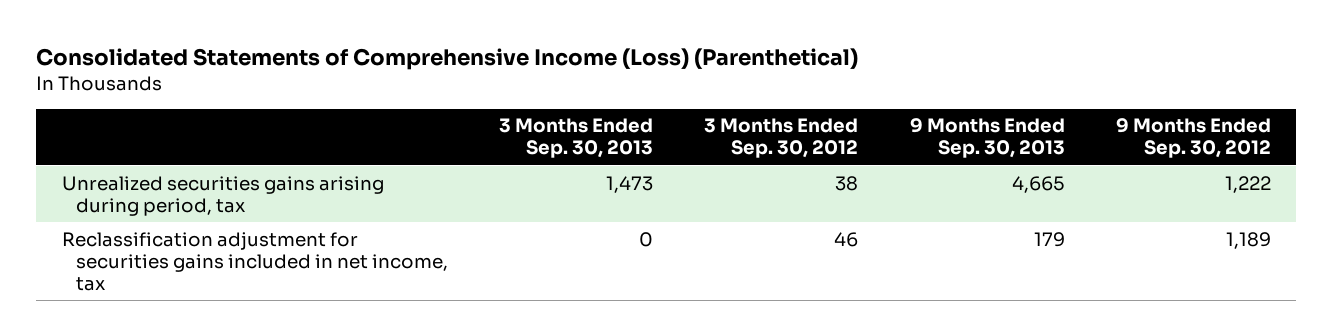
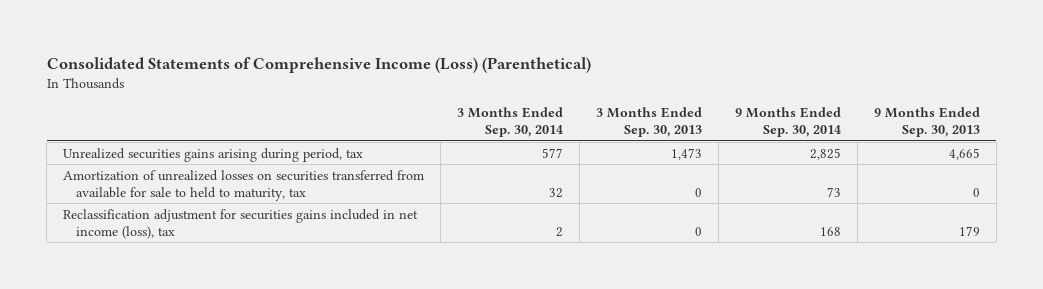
- | 3 Months Ended Sep. 30, 2013 | 3 Months Ended Sep. 30, 2012 | 9 Months Ended Sep. 30, 2013 | 9 Months Ended Sep. 30, 2012
+ | 3 Months Ended Sep. 30, 2014 | 3 Months Ended Sep. 30, 2013 | 9 Months Ended Sep. 30, 2014 | 9 Months Ended Sep. 30, 2013
- Reclassification adjustment for securities gains included in net income, tax | 0 | 46 | 179 | 1,189
+ Amortization of unrealized losses on securities transferred from available for sale to held to maturity, tax | 32 | 0 | 73 | 0
+ Reclassification adjustment for securities gains included in net income (loss), tax | 2 | 0 | 168 | 179

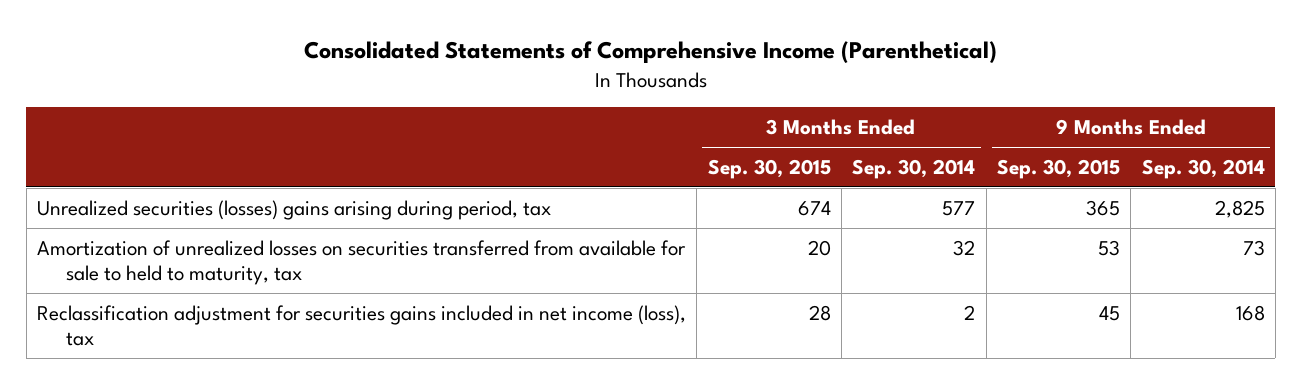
- Consolidated Statements of Comprehensive Income (Loss) (Parenthetical)
+ Consolidated Statements of Comprehensive Income (Parenthetical)
- | 3 Months Ended Sep. 30, 2014 | 3 Months Ended Sep. 30, 2013 | 9 Months Ended Sep. 30, 2014 | 9 Months Ended Sep. 30, 2013
+ | 3 Months Ended Sep. 30, 2015 | 3 Months Ended Sep. 30, 2014 | 9 Months Ended Sep. 30, 2015 | 9 Months Ended Sep. 30, 2014
- Unrealized securities gains arising during period, tax | 577 | 1,473 | 2,825 | 4,665
+ Unrealized securities (losses) gains arising during period, tax | 674 | 577 | 365 | 2,825

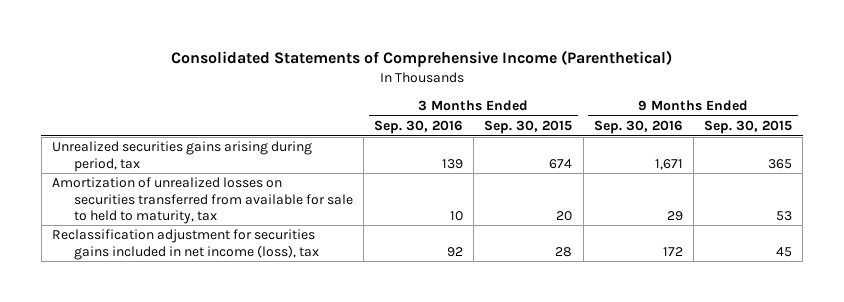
- | 3 Months Ended Sep. 30, 2015 | 3 Months Ended Sep. 30, 2014 | 9 Months Ended Sep. 30, 2015 | 9 Months Ended Sep. 30, 2014
+ | 3 Months Ended Sep. 30, 2016 | 3 Months Ended Sep. 30, 2015 | 9 Months Ended Sep. 30, 2016 | 9 Months Ended Sep. 30, 2015
- Unrealized securities (losses) gains arising during period, tax | 674 | 577 | 365 | 2,825
+ Unrealized securities gains arising during period, tax | 139 | 674 | 1,671 | 365

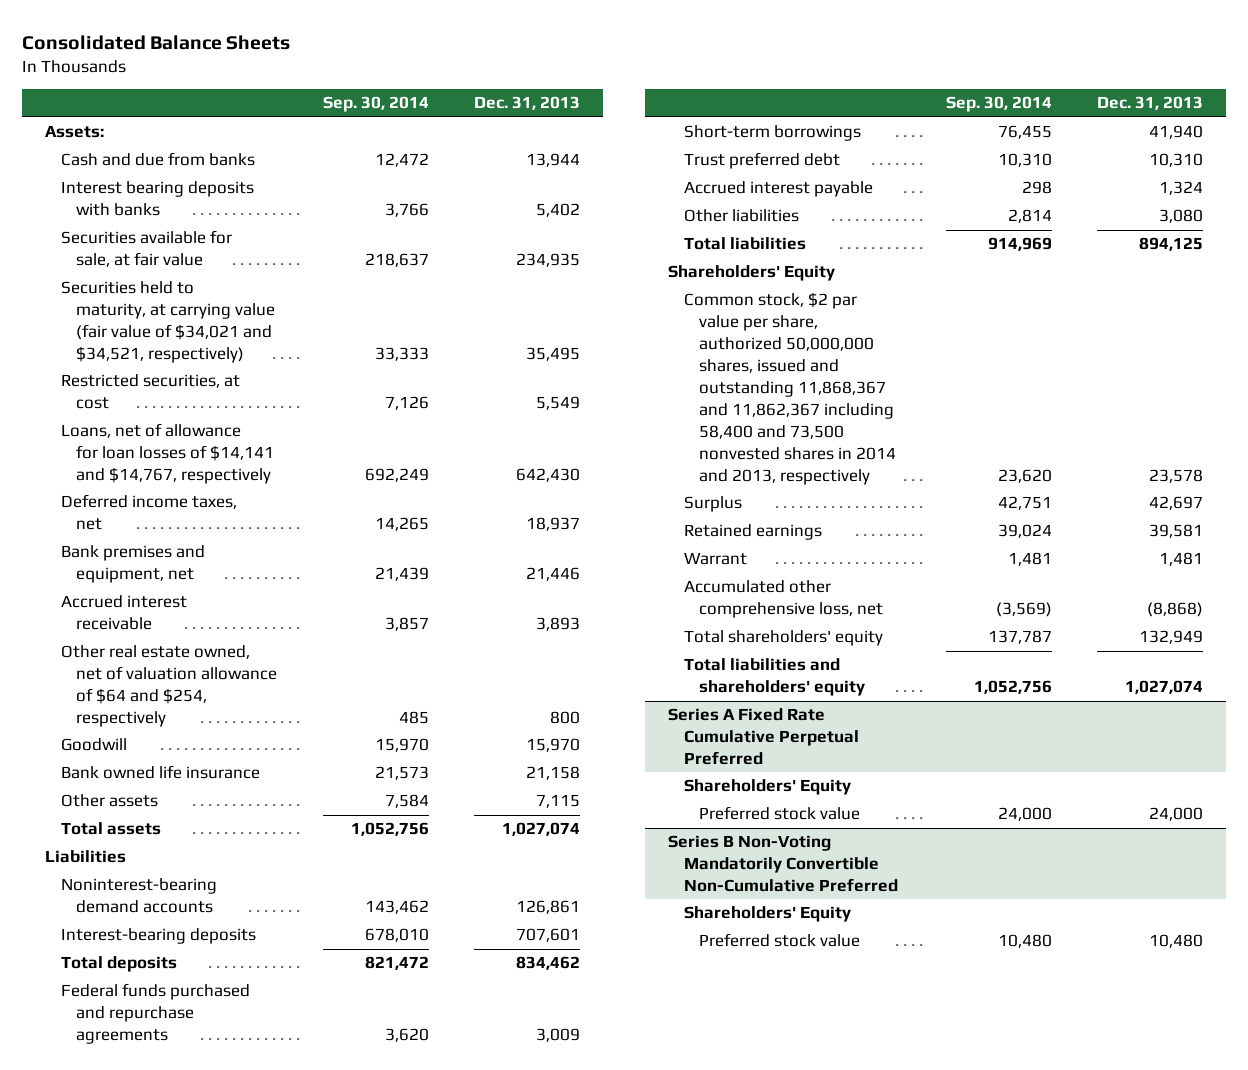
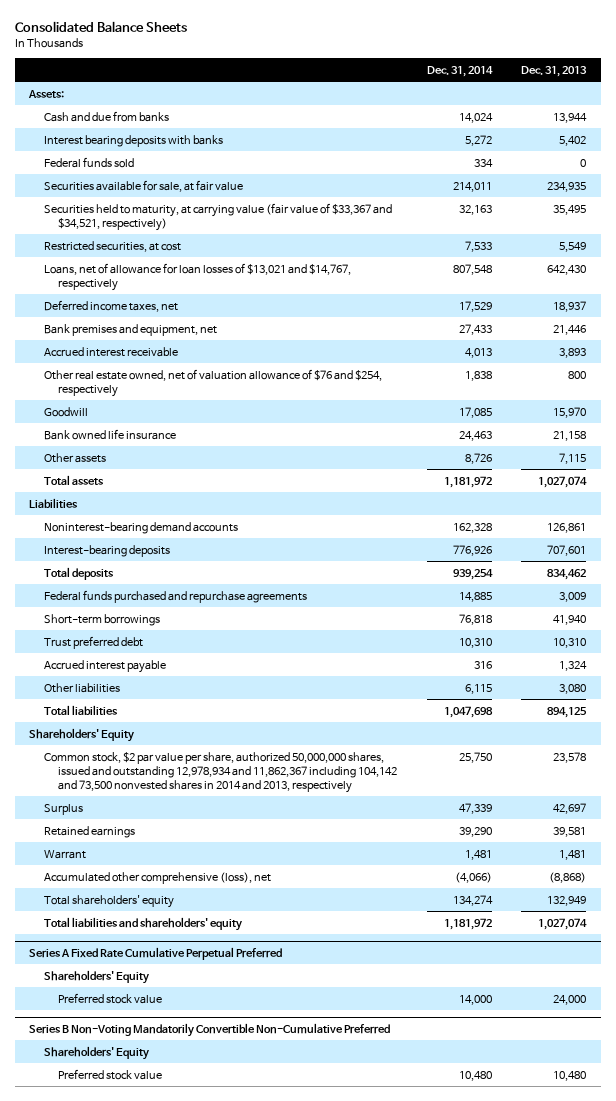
- | Sep. 30, 2014 | Dec. 31, 2013
+ | Dec. 31, 2014 | Dec. 31, 2013
+ Federal funds sold | 334 | 0
- Securities held to maturity, at carrying value (fair value of $34,021 and $34,521, respectively) | 33,333 | 35,495
+ Securities held to maturity, at carrying value (fair value of $33,367 and $34,521, respectively) | 32,163 | 35,495
- Loans, net of allowance for loan losses of $14,141 and $14,767, respectively | 692,249 | 642,430
+ Loans, net of allowance for loan losses of $13,021 and $14,767, respectively | 807,548 | 642,430
- Other real estate owned, net of valuation allowance of $64 and $254, respectively | 485 | 800
+ Other real estate owned, net of valuation allowance of $76 and $254, respectively | 1,838 | 800
- Common stock, $2 par value per share, authorized 50,000,000 shares, issued and outstanding 11,868,367 and 11,862,367 including 58,400 and 73,500 nonvested shares in 2014 and 2013, respectively | 23,620 | 23,578
+ Common stock, $2 par value per share, authorized 50,000,000 shares, issued and outstanding 12,978,934 and 11,862,367 including 104,142 and 73,500 nonvested shares in 2014 and 2013, respectively | 25,750 | 23,578
- Accumulated other comprehensive loss, net | (3,569) | (8,868)
+ Accumulated other comprehensive (loss), net | (4,066) | (8,868)

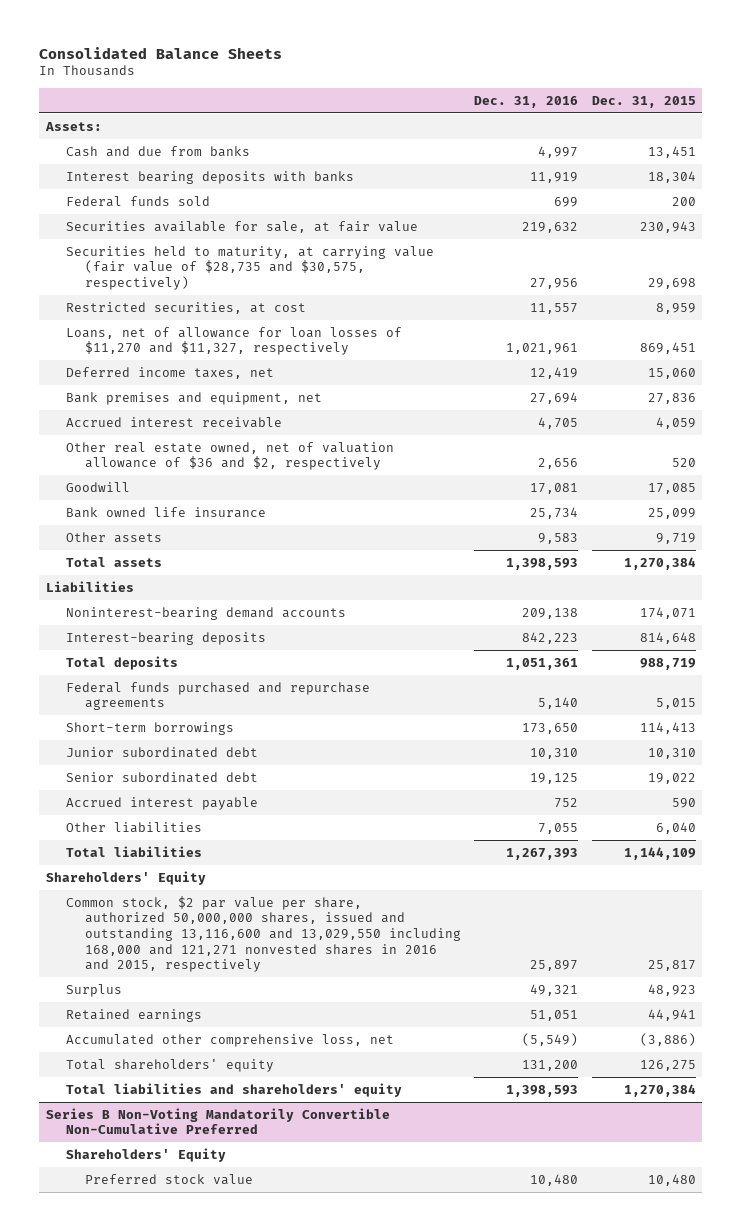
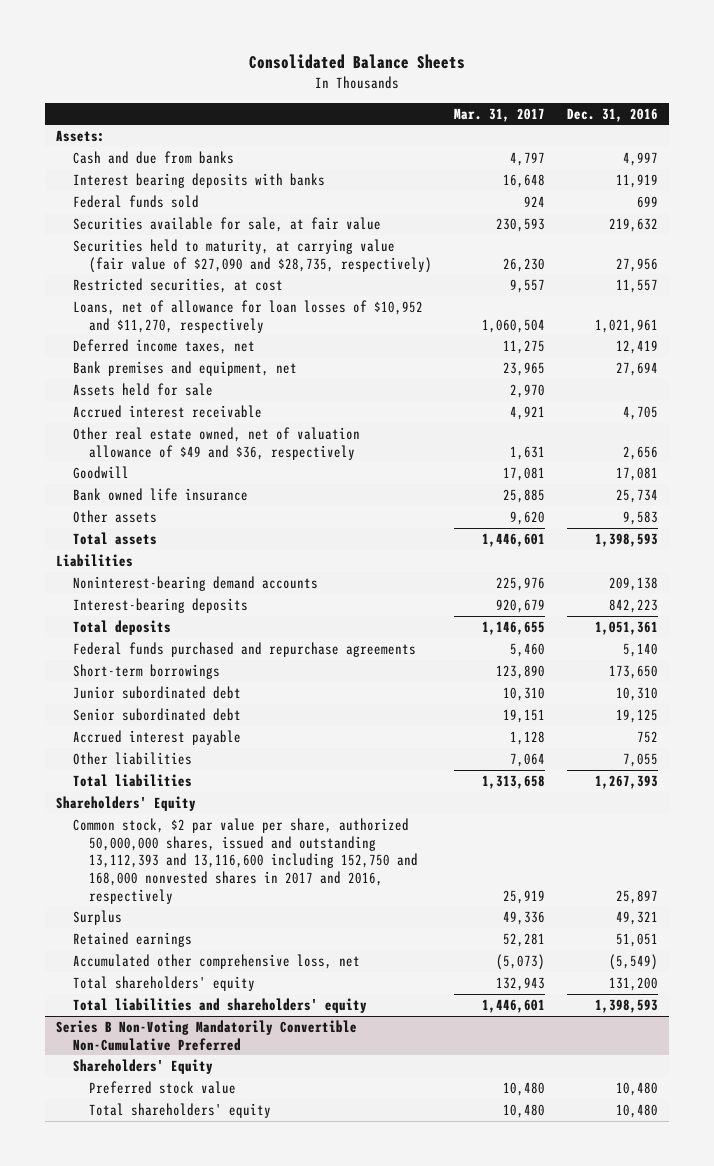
- | Dec. 31, 2016 | Dec. 31, 2015
+ | Mar. 31, 2017 | Dec. 31, 2016
- Securities held to maturity, at carrying value (fair value of $28,735 and $30,575, respectively) | 27,956 | 29,698
+ Securities held to maturity, at carrying value (fair value of $27,090 and $28,735, respectively) | 26,230 | 27,956
- Loans, net of allowance for loan losses of $11,270 and $11,327, respectively | 1,021,961 | 869,451
+ Loans, net of allowance for loan losses of $10,952 and $11,270, respectively | 1,060,504 | 1,021,961
+ Assets held for sale | 2,970 |
- Other real estate owned, net of valuation allowance of $36 and $2, respectively | 2,656 | 520
+ Other real estate owned, net of valuation allowance of $49 and $36, respectively | 1,631 | 2,656
- Common stock, $2 par value per share, authorized 50,000,000 shares, issued and outstanding 13,116,600 and 13,029,550 including 168,000 and 121,271 nonvested shares in 2016 and 2015, respectively | 25,897 | 25,817
+ Common stock, $2 par value per share, authorized 50,000,000 shares, issued and outstanding 13,112,393 and 13,116,600 including 152,750 and 168,000 nonvested shares in 2017 and 2016, respectively | 25,919 | 25,897
@ Series B Non-Voting Mandatorily Convertible Non-Cumulative Preferred
+ Total shareholders' equity | 10,480 | 10,480

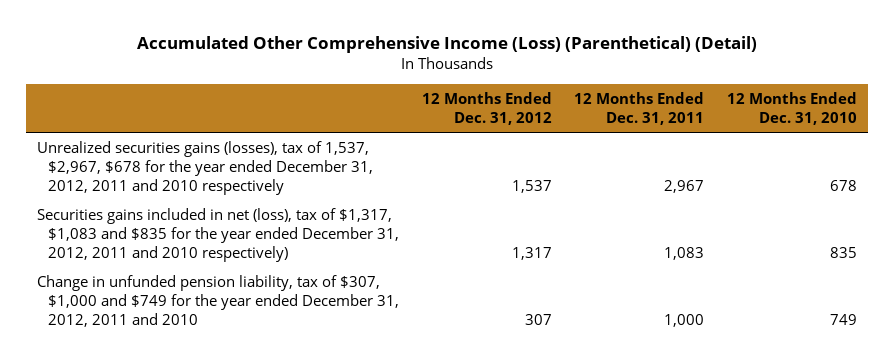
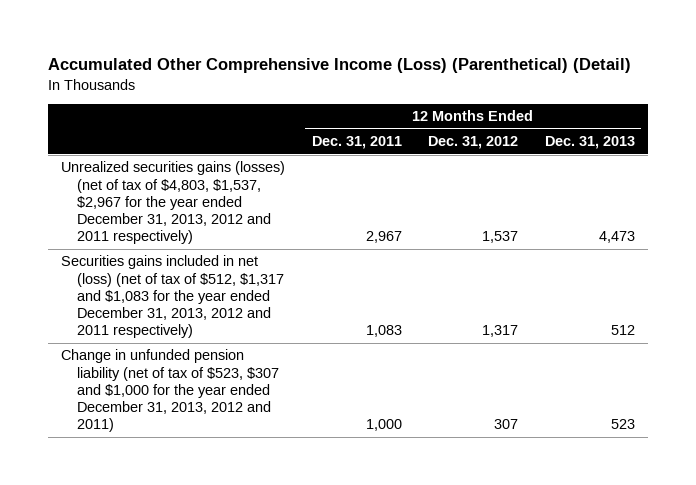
- | 12 Months Ended Dec. 31, 2012 | 12 Months Ended Dec. 31, 2011 | 12 Months Ended Dec. 31, 2010
+ | 12 Months Ended Dec. 31, 2011 | 12 Months Ended Dec. 31, 2012 | 12 Months Ended Dec. 31, 2013
- Unrealized securities gains (losses), tax of 1,537, $2,967, $678 for the year ended December 31, 2012, 2011 and 2010 respectively | 1,537 | 2,967 | 678
- Securities gains included in net (loss), tax of $1,317, $1,083 and $835 for the year ended December 31, 2012, 2011 and 2010 respectively) | 1,317 | 1,083 | 835
- Change in unfunded pension liability, tax of $307, $1,000 and $749 for the year ended December 31, 2012, 2011 and 2010 | 307 | 1,000 | 749
+ Unrealized securities gains (losses) (net of tax of $4,803, $1,537, $2,967 for the year ended December 31, 2013, 2012 and 2011 respectively) | 2,967 | 1,537 | 4,473
+ Securities gains included in net (loss) (net of tax of $512, $1,317 and $1,083 for the year ended December 31, 2013, 2012 and 2011 respectively) | 1,083 | 1,317 | 512
+ Change in unfunded pension liability (net of tax of $523, $307 and $1,000 for the year ended December 31, 2013, 2012 and 2011) | 1,000 | 307 | 523

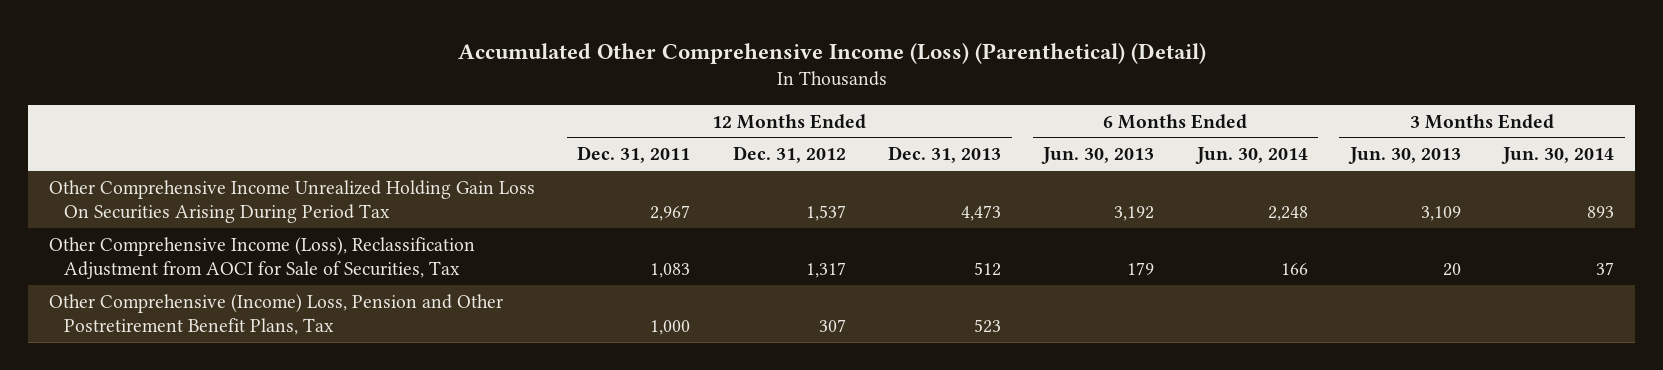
- | 12 Months Ended Dec. 31, 2011 | 12 Months Ended Dec. 31, 2012 | 12 Months Ended Dec. 31, 2013
+ | 12 Months Ended Dec. 31, 2011 | 12 Months Ended Dec. 31, 2012 | 12 Months Ended Dec. 31, 2013 | 6 Months Ended Jun. 30, 2013 | 6 Months Ended Jun. 30, 2014 | 3 Months Ended Jun. 30, 2013 | 3 Months Ended Jun. 30, 2014
- Unrealized securities gains (losses) (net of tax of $4,803, $1,537, $2,967 for the year ended December 31, 2013, 2012 and 2011 respectively) | 2,967 | 1,537 | 4,473
- Securities gains included in net (loss) (net of tax of $512, $1,317 and $1,083 for the year ended December 31, 2013, 2012 and 2011 respectively) | 1,083 | 1,317 | 512
- Change in unfunded pension liability (net of tax of $523, $307 and $1,000 for the year ended December 31, 2013, 2012 and 2011) | 1,000 | 307 | 523
+ Other Comprehensive Income Unrealized Holding Gain Loss On Securities Arising During Period Tax | 2,967 | 1,537 | 4,473 | 3,192 | 2,248 | 3,109 | 893
+ Other Comprehensive Income (Loss), Reclassification Adjustment from AOCI for Sale of Securities, Tax | 1,083 | 1,317 | 512 | 179 | 166 | 20 | 37
+ Other Comprehensive (Income) Loss, Pension and Other Postretirement Benefit Plans, Tax | 1,000 | 307 | 523 | | | |

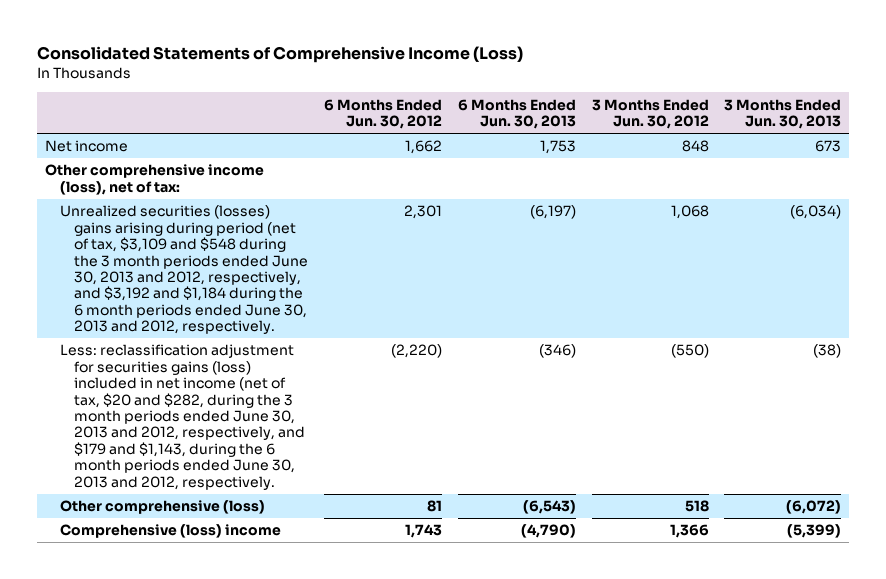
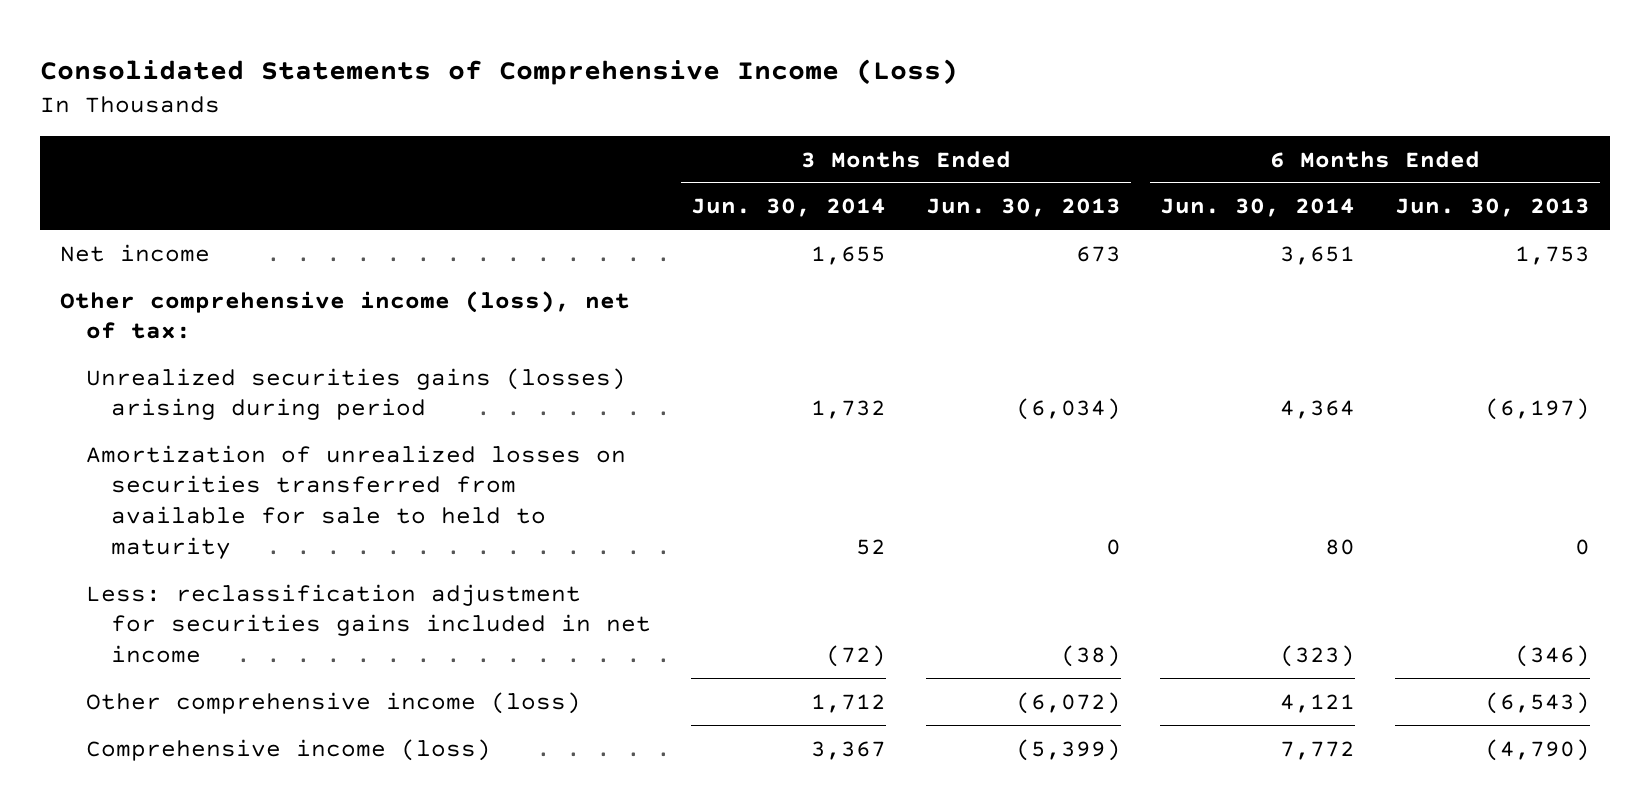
- | 6 Months Ended Jun. 30, 2012 | 6 Months Ended Jun. 30, 2013 | 3 Months Ended Jun. 30, 2012 | 3 Months Ended Jun. 30, 2013
+ | 3 Months Ended Jun. 30, 2014 | 3 Months Ended Jun. 30, 2013 | 6 Months Ended Jun. 30, 2014 | 6 Months Ended Jun. 30, 2013
- Unrealized securities (losses) gains arising during period (net of tax, $3,109 and $548 during the 3 month periods ended June 30, 2013 and 2012, respectively, and $3,192 and $1,184 during the 6 month periods ended June 30, 2013 and 2012, respectively. | 2,301 | (6,197) | 1,068 | (6,034)
- Less: reclassification adjustment for securities gains (loss) included in net income (net of tax, $20 and $282, during the 3 month periods ended June 30, 2013 and 2012, respectively, and $179 and $1,143, during the 6 month periods ended June 30, 2013 and 2012, respectively. | (2,220) | (346) | (550) | (38)
- Other comprehensive (loss) | 81 | (6,543) | 518 | (6,072)
- Comprehensive (loss) income | 1,743 | (4,790) | 1,366 | (5,399)
+ Unrealized securities gains (losses) arising during period | 1,732 | (6,034) | 4,364 | (6,197)
+ Amortization of unrealized losses on securities transferred from available for sale to held to maturity | 52 | 0 | 80 | 0
+ Less: reclassification adjustment for securities gains included in net income | (72) | (38) | (323) | (346)
+ Other comprehensive income (loss) | 1,712 | (6,072) | 4,121 | (6,543)
+ Comprehensive income (loss) | 3,367 | (5,399) | 7,772 | (4,790)

